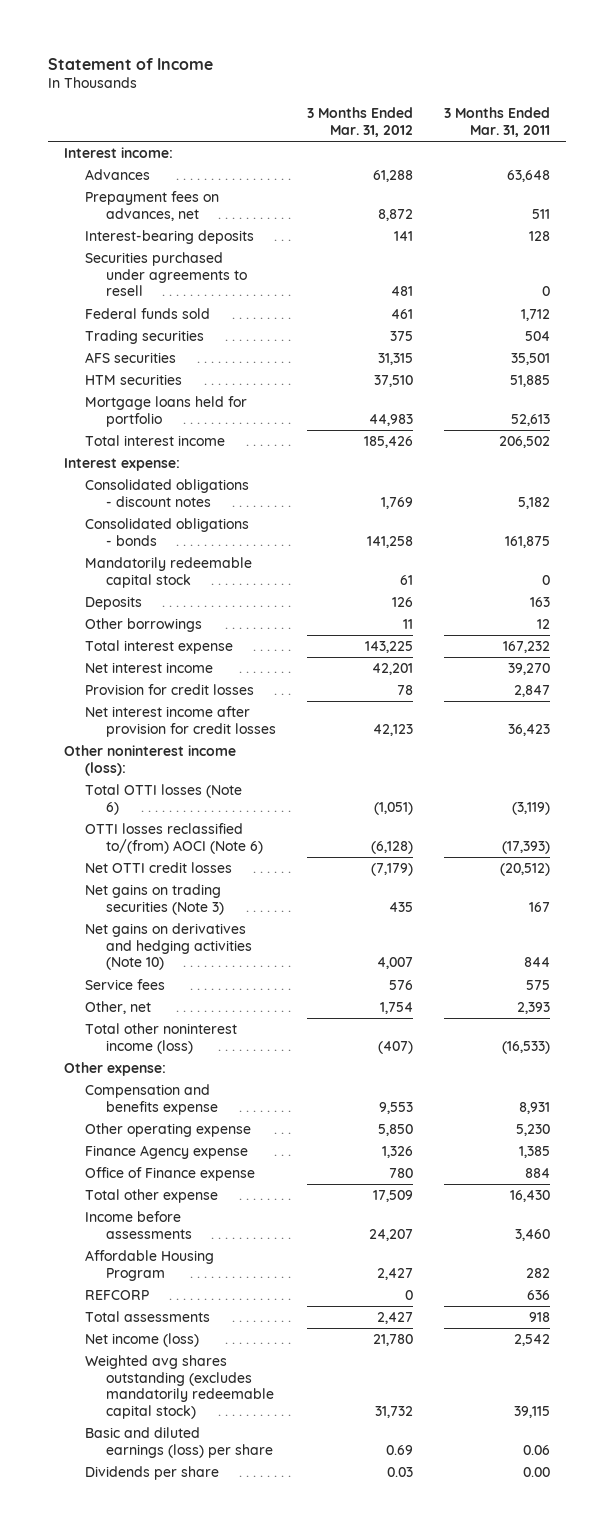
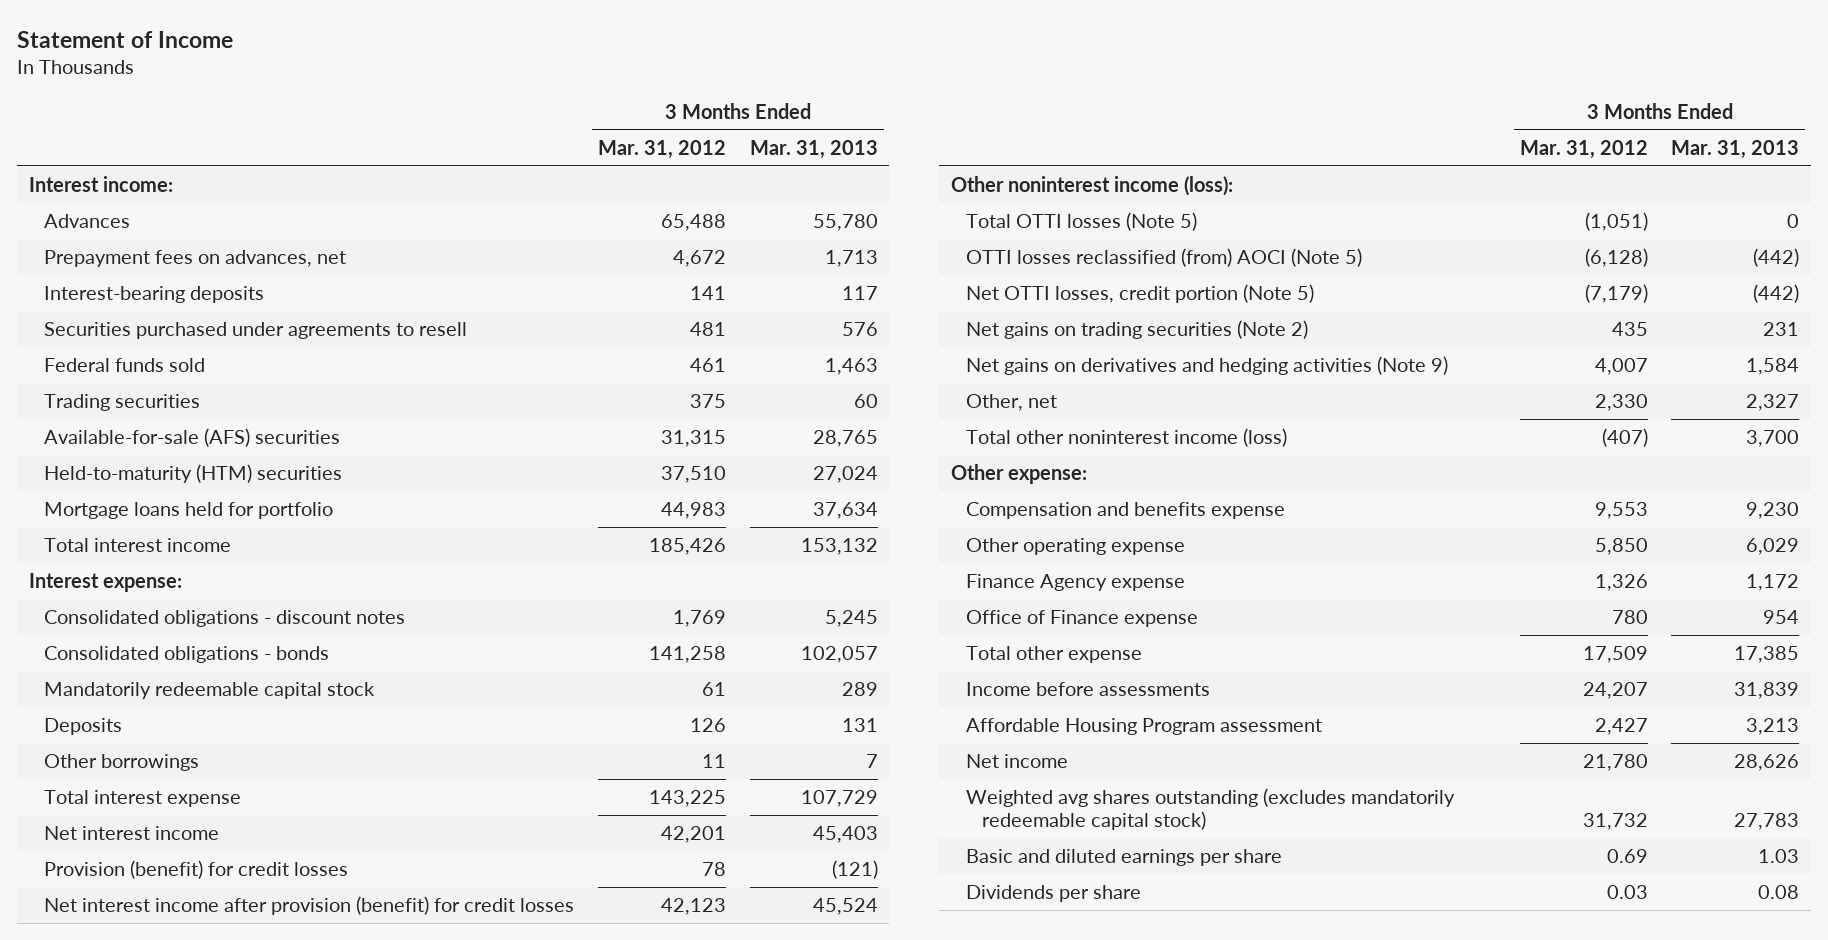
- | 3 Months Ended Mar. 31, 2012 | 3 Months Ended Mar. 31, 2011
+ | 3 Months Ended Mar. 31, 2012 | 3 Months Ended Mar. 31, 2013
- Advances | 61,288 | 63,648
- Prepayment fees on advances, net | 8,872 | 511
+ Advances | 65,488 | 55,780
+ Prepayment fees on advances, net | 4,672 | 1,713
- AFS securities | 31,315 | 35,501
- HTM securities | 37,510 | 51,885
+ Available-for-sale (AFS) securities | 31,315 | 28,765
+ Held-to-maturity (HTM) securities | 37,510 | 27,024
- Provision for credit losses | 78 | 2,847
- Net interest income after provision for credit losses | 42,123 | 36,423
+ Provision (benefit) for credit losses | 78 | (121)
+ Net interest income after provision (benefit) for credit losses | 42,123 | 45,524
- Total OTTI losses (Note 6) | (1,051) | (3,119)
- OTTI losses reclassified to/(from) AOCI (Note 6) | (6,128) | (17,393)
- Net OTTI credit losses | (7,179) | (20,512)
- Net gains on trading securities (Note 3) | 435 | 167
- Net gains on derivatives and hedging activities (Note 10) | 4,007 | 844
- Service fees | 576 | 575
- Other, net | 1,754 | 2,393
+ Total OTTI losses (Note 5) | (1,051) | 0
+ OTTI losses reclassified (from) AOCI (Note 5) | (6,128) | (442)
+ Net OTTI losses, credit portion (Note 5) | (7,179) | (442)
+ Net gains on trading securities (Note 2) | 435 | 231
+ Net gains on derivatives and hedging activities (Note 9) | 4,007 | 1,584
+ Other, net | 2,330 | 2,327
- Affordable Housing Program | 2,427 | 282
- REFCORP | 0 | 636
- Total assessments | 2,427 | 918
- Net income (loss) | 21,780 | 2,542
+ Affordable Housing Program assessment | 2,427 | 3,213
+ Net income | 21,780 | 28,626
- Basic and diluted earnings (loss) per share | 0.69 | 0.06
+ Basic and diluted earnings per share | 0.69 | 1.03

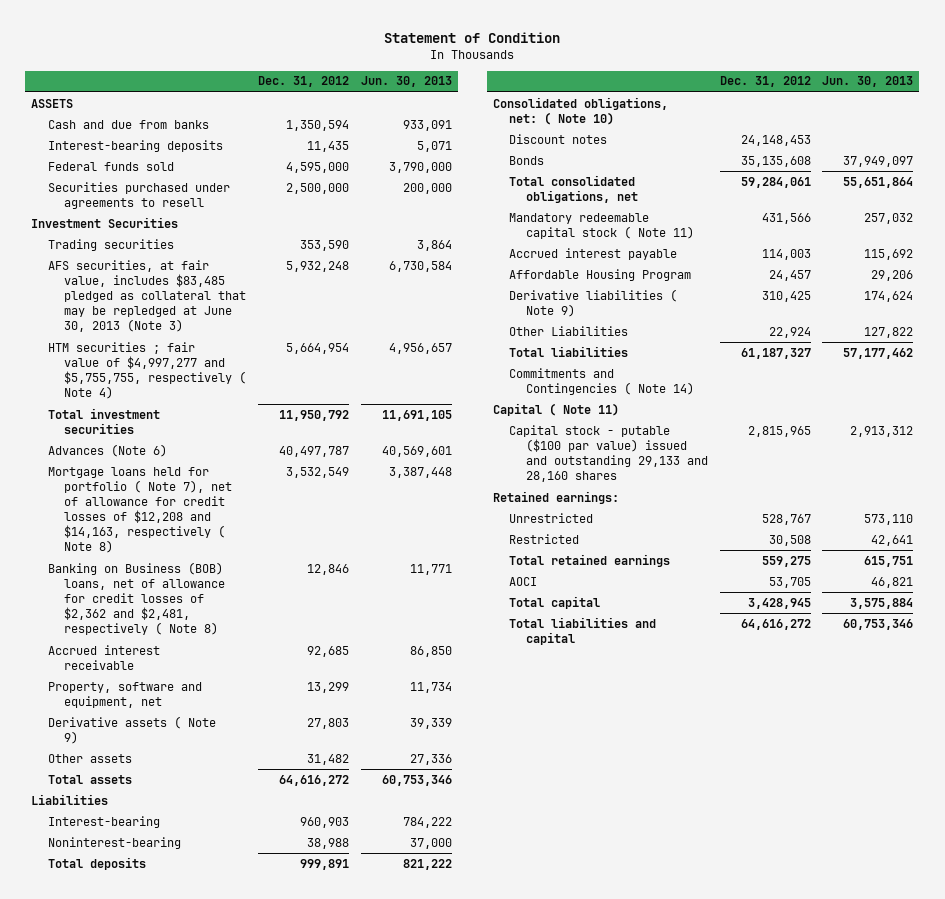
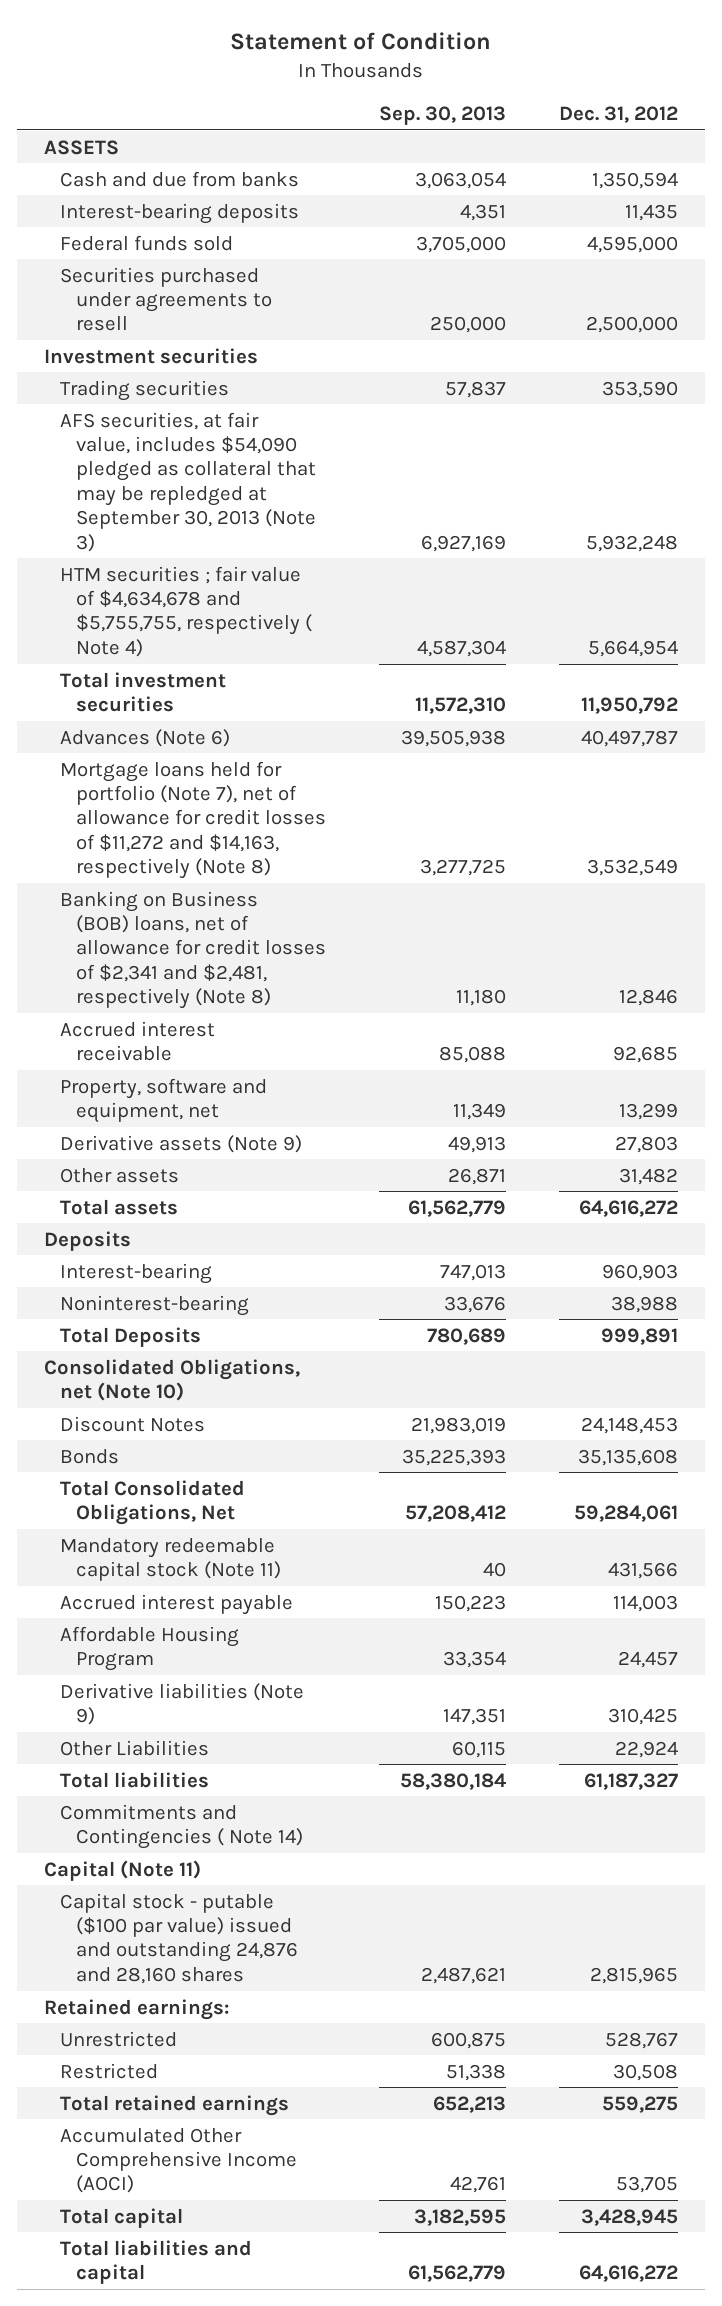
- | Dec. 31, 2012 | Jun. 30, 2013
+ | Sep. 30, 2013 | Dec. 31, 2012
- Investment Securities
+ Investment securities
- AFS securities, at fair value, includes $83,485 pledged as collateral that may be repledged at June 30, 2013 (Note 3) | 5,932,248 | 6,730,584
- HTM securities ; fair value of $4,997,277 and $5,755,755, respectively ( Note 4) | 5,664,954 | 4,956,657
+ AFS securities, at fair value, includes $54,090 pledged as collateral that may be repledged at September 30, 2013 (Note 3) | 6,927,169 | 5,932,248
+ HTM securities ; fair value of $4,634,678 and $5,755,755, respectively ( Note 4) | 4,587,304 | 5,664,954
- Mortgage loans held for portfolio ( Note 7), net of allowance for credit losses of $12,208 and $14,163, respectively ( Note 8) | 3,532,549 | 3,387,448
- Banking on Business (BOB) loans, net of allowance for credit losses of $2,362 and $2,481, respectively ( Note 8) | 12,846 | 11,771
+ Mortgage loans held for portfolio (Note 7), net of allowance for credit losses of $11,272 and $14,163, respectively (Note 8) | 3,277,725 | 3,532,549
+ Banking on Business (BOB) loans, net of allowance for credit losses of $2,341 and $2,481, respectively (Note 8) | 11,180 | 12,846
- Derivative assets ( Note 9) | 27,803 | 39,339
+ Derivative assets (Note 9) | 49,913 | 27,803
- Liabilities
+ Deposits
- Total deposits | 999,891 | 821,222
- Consolidated obligations, net: ( Note 10)
- Discount notes | 24,148,453 |
+ Total Deposits | 780,689 | 999,891
+ Consolidated Obligations, net (Note 10)
+ Discount Notes | 21,983,019 | 24,148,453
- Total consolidated obligations, net | 59,284,061 | 55,651,864
- Mandatory redeemable capital stock ( Note 11) | 431,566 | 257,032
+ Total Consolidated Obligations, Net | 57,208,412 | 59,284,061
+ Mandatory redeemable capital stock (Note 11) | 40 | 431,566
- Derivative liabilities ( Note 9) | 310,425 | 174,624
+ Derivative liabilities (Note 9) | 147,351 | 310,425
- Capital ( Note 11)
- Capital stock - putable ($100 par value) issued and outstanding 29,133 and 28,160 shares | 2,815,965 | 2,913,312
+ Capital (Note 11)
+ Capital stock - putable ($100 par value) issued and outstanding 24,876 and 28,160 shares | 2,487,621 | 2,815,965
- AOCI | 53,705 | 46,821
+ Accumulated Other Comprehensive Income (AOCI) | 42,761 | 53,705

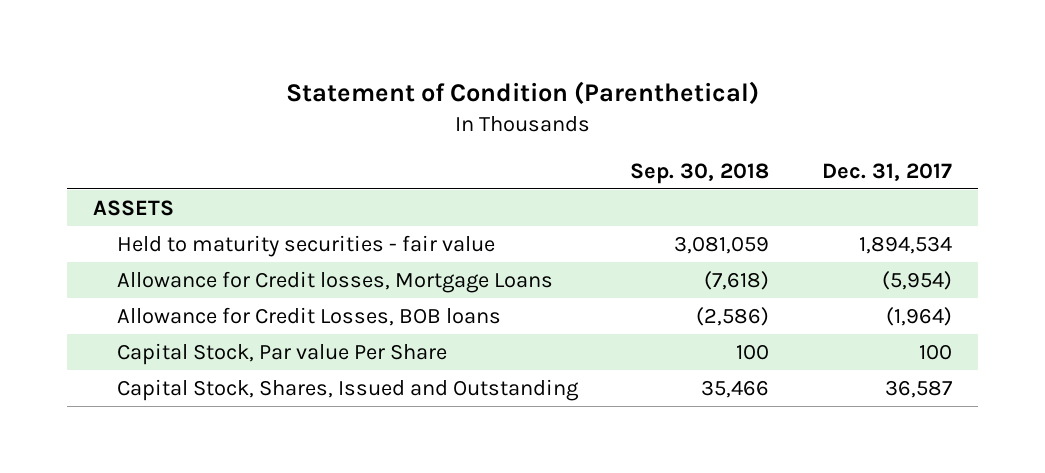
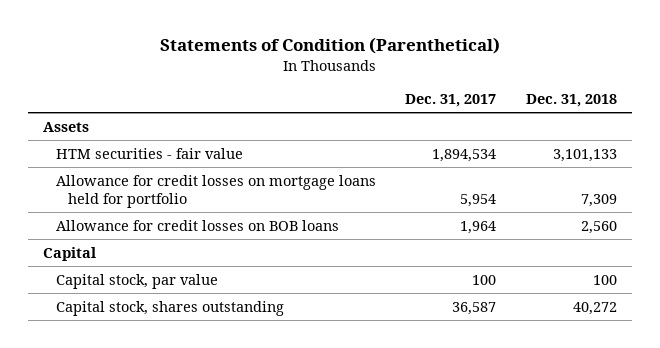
- Statement of Condition (Parenthetical)
+ Statements of Condition (Parenthetical)
- | Sep. 30, 2018 | Dec. 31, 2017
+ | Dec. 31, 2017 | Dec. 31, 2018
- ASSETS
- Held to maturity securities - fair value | 3,081,059 | 1,894,534
- Allowance for Credit losses, Mortgage Loans | (7,618) | (5,954)
- Allowance for Credit Losses, BOB loans | (2,586) | (1,964)
- Capital Stock, Par value Per Share | 100 | 100
- Capital Stock, Shares, Issued and Outstanding | 35,466 | 36,587
+ Assets
+ HTM securities - fair value | 1,894,534 | 3,101,133
+ Allowance for credit losses on mortgage loans held for portfolio | 5,954 | 7,309
+ Allowance for credit losses on BOB loans | 1,964 | 2,560
+ Capital
+ Capital stock, par value | 100 | 100
+ Capital stock, shares outstanding | 36,587 | 40,272

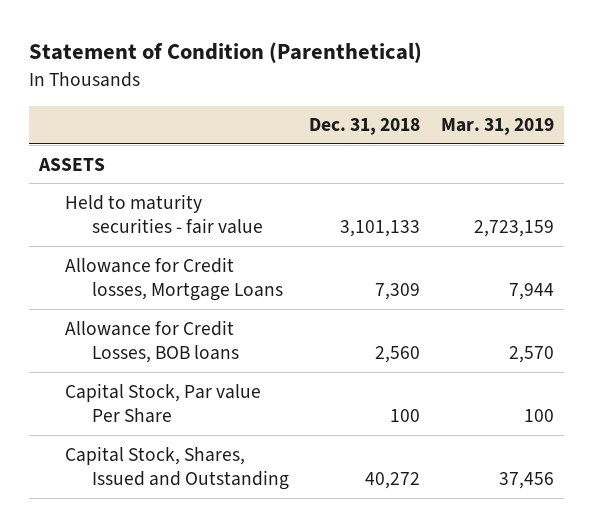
- Statements of Condition (Parenthetical)
+ Statement of Condition (Parenthetical)
- | Dec. 31, 2017 | Dec. 31, 2018
+ | Dec. 31, 2018 | Mar. 31, 2019
- Assets
- HTM securities - fair value | 1,894,534 | 3,101,133
- Allowance for credit losses on mortgage loans held for portfolio | 5,954 | 7,309
- Allowance for credit losses on BOB loans | 1,964 | 2,560
- Capital
- Capital stock, par value | 100 | 100
- Capital stock, shares outstanding | 36,587 | 40,272
+ ASSETS
+ Held to maturity securities - fair value | 3,101,133 | 2,723,159
+ Allowance for Credit losses, Mortgage Loans | 7,309 | 7,944
+ Allowance for Credit Losses, BOB loans | 2,560 | 2,570
+ Capital Stock, Par value Per Share | 100 | 100
+ Capital Stock, Shares, Issued and Outstanding | 40,272 | 37,456

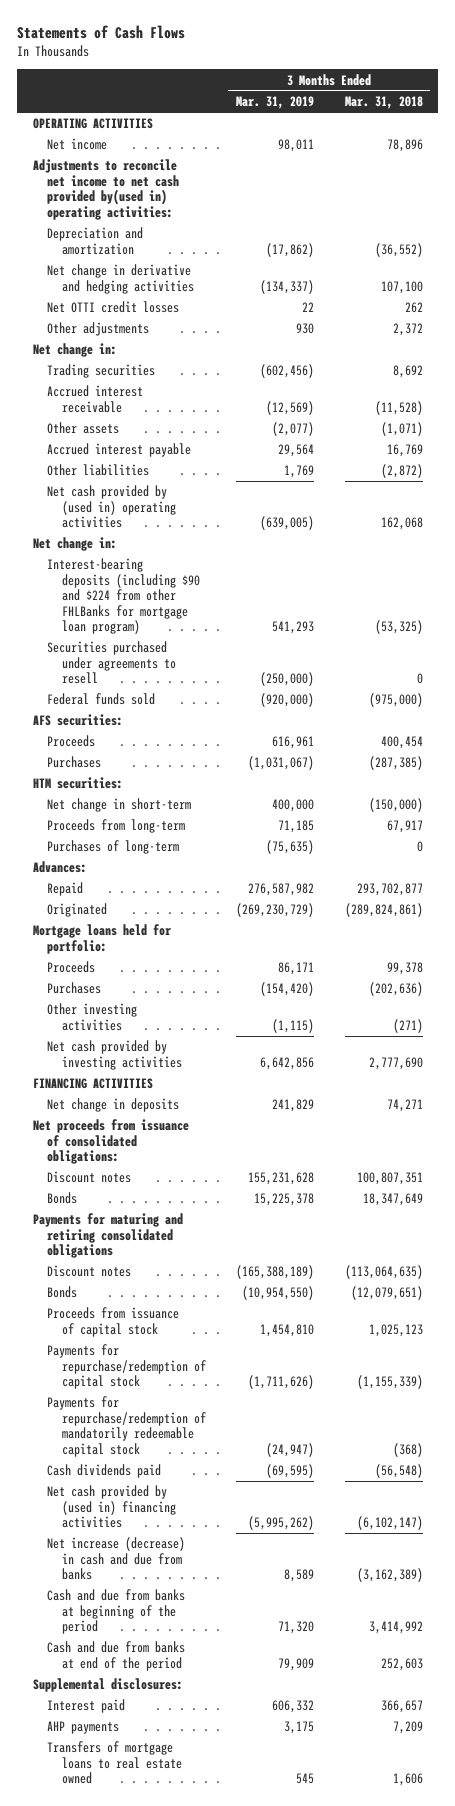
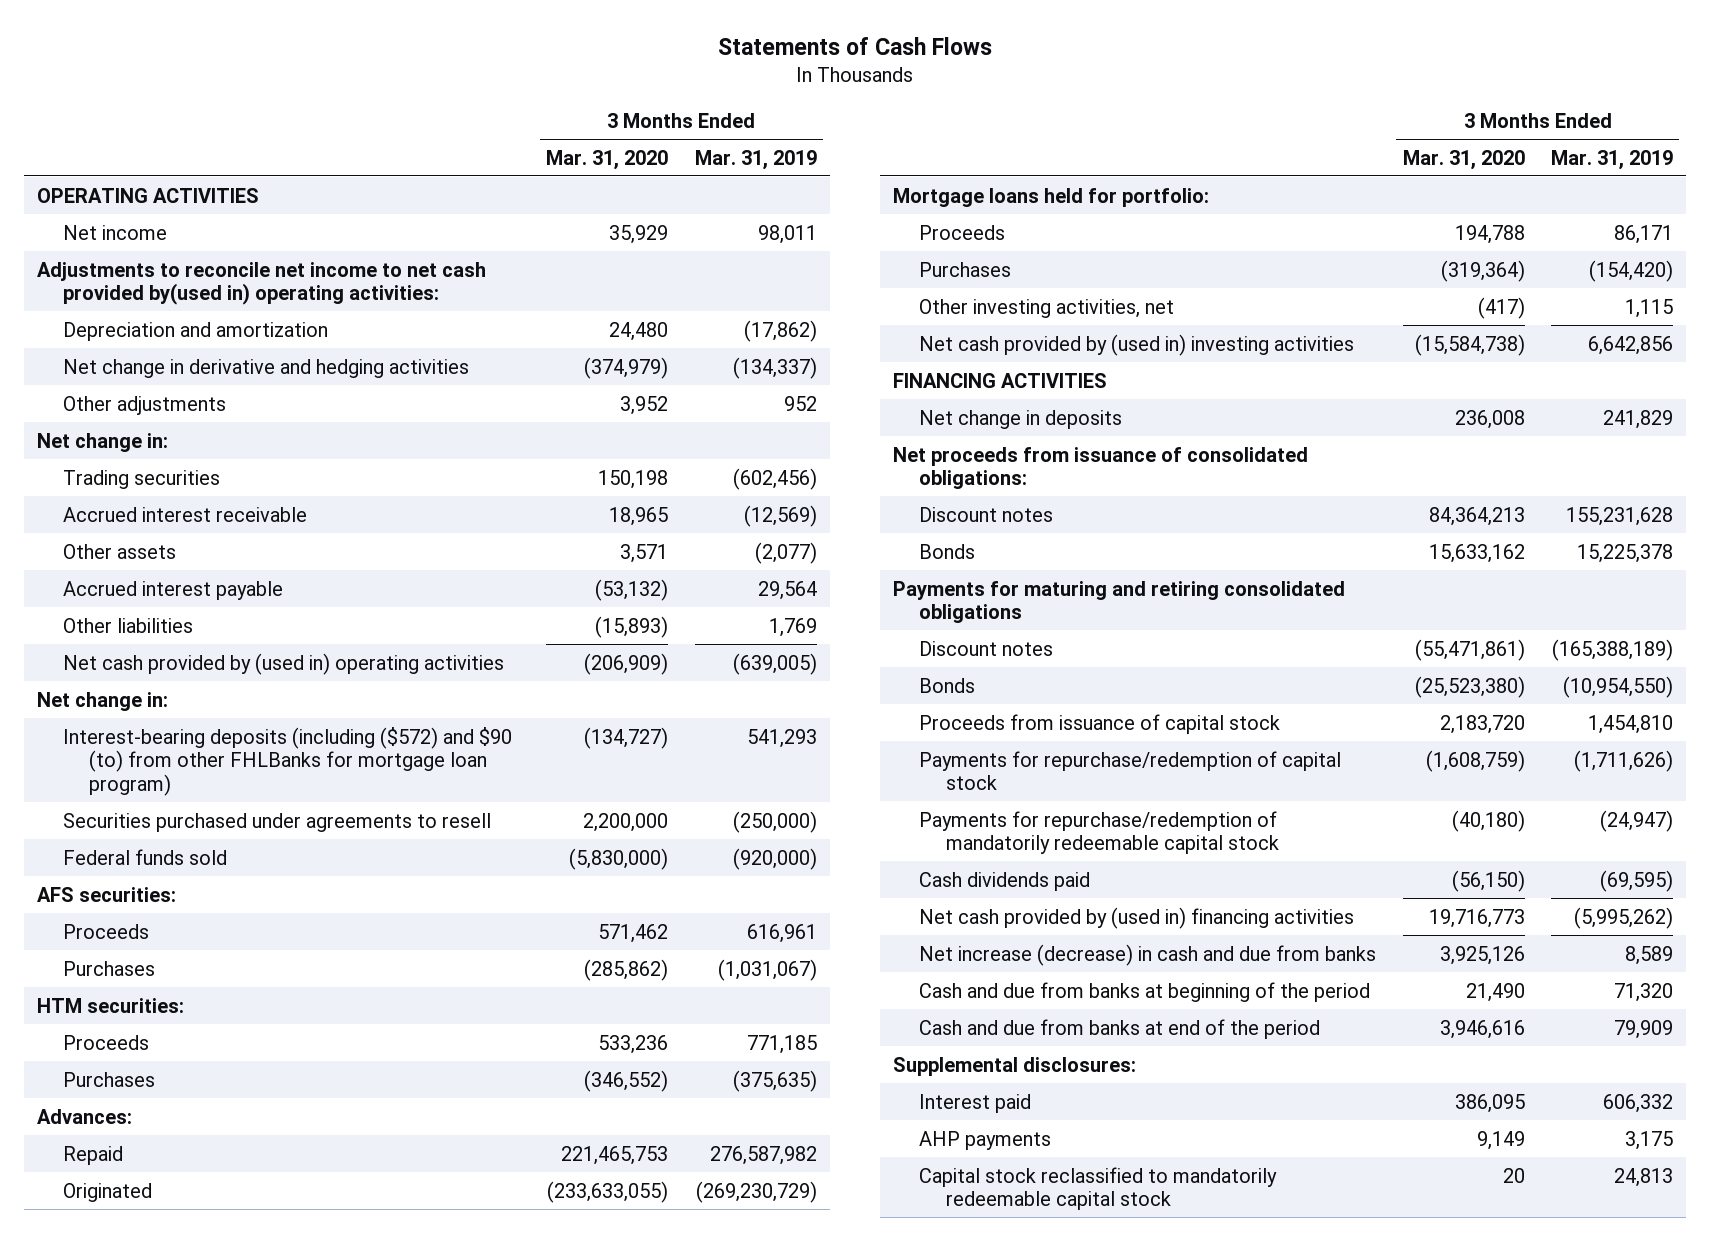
- | 3 Months Ended Mar. 31, 2019 | 3 Months Ended Mar. 31, 2018
+ | 3 Months Ended Mar. 31, 2020 | 3 Months Ended Mar. 31, 2019
- Net OTTI credit losses | 22 | 262
- Other adjustments | 930 | 2,372
+ Other adjustments | 3,952 | 952
- Interest-bearing deposits (including $90 and $224 from other FHLBanks for mortgage loan program) | 541,293 | (53,325)
+ Interest-bearing deposits (including ($572) and $90 (to) from other FHLBanks for mortgage loan program) | (134,727) | 541,293
- Net change in short-term | 400,000 | (150,000)
- Proceeds from long-term | 71,185 | 67,917
- Purchases of long-term | (75,635) | 0
+ Proceeds | 533,236 | 771,185
+ Purchases | (346,552) | (375,635)
- Other investing activities | (1,115) | (271)
- Net cash provided by investing activities | 6,642,856 | 2,777,690
+ Other investing activities, net | (417) | 1,115
+ Net cash provided by (used in) investing activities | (15,584,738) | 6,642,856
- Transfers of mortgage loans to real estate owned | 545 | 1,606
+ Capital stock reclassified to mandatorily redeemable capital stock | 20 | 24,813

